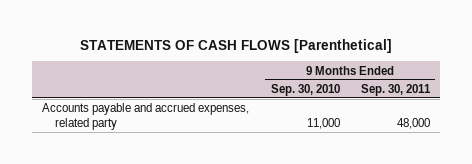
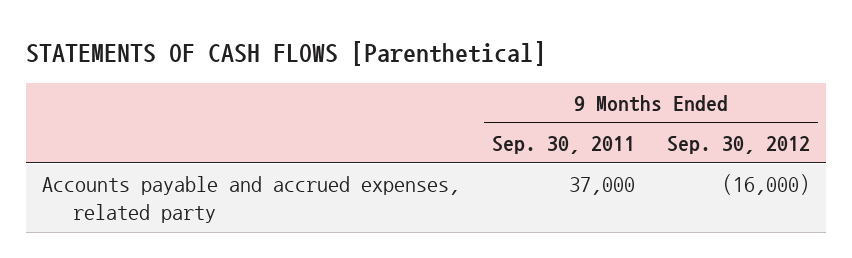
- | 9 Months Ended Sep. 30, 2010 | 9 Months Ended Sep. 30, 2011
+ | 9 Months Ended Sep. 30, 2011 | 9 Months Ended Sep. 30, 2012
- Accounts payable and accrued expenses, related party | 11,000 | 48,000
+ Accounts payable and accrued expenses, related party | 37,000 | (16,000)

